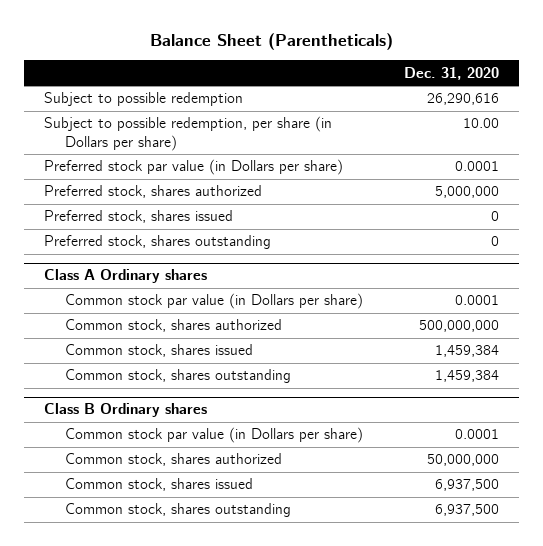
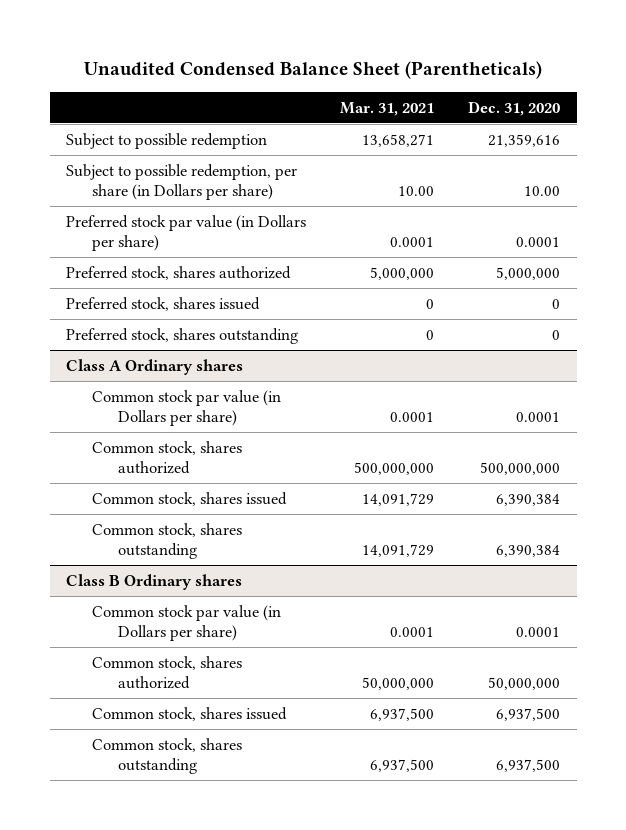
- Balance Sheet (Parentheticals)
+ Unaudited Condensed Balance Sheet (Parentheticals)
- | Dec. 31, 2020
+ | Mar. 31, 2021 | Dec. 31, 2020
- Subject to possible redemption | 26,290,616
+ Subject to possible redemption | 13,658,271 | 21,359,616
@ Class A Ordinary shares
- Common stock, shares issued | 1,459,384
- Common stock, shares outstanding | 1,459,384
+ Common stock, shares issued | 14,091,729 | 6,390,384
+ Common stock, shares outstanding | 14,091,729 | 6,390,384

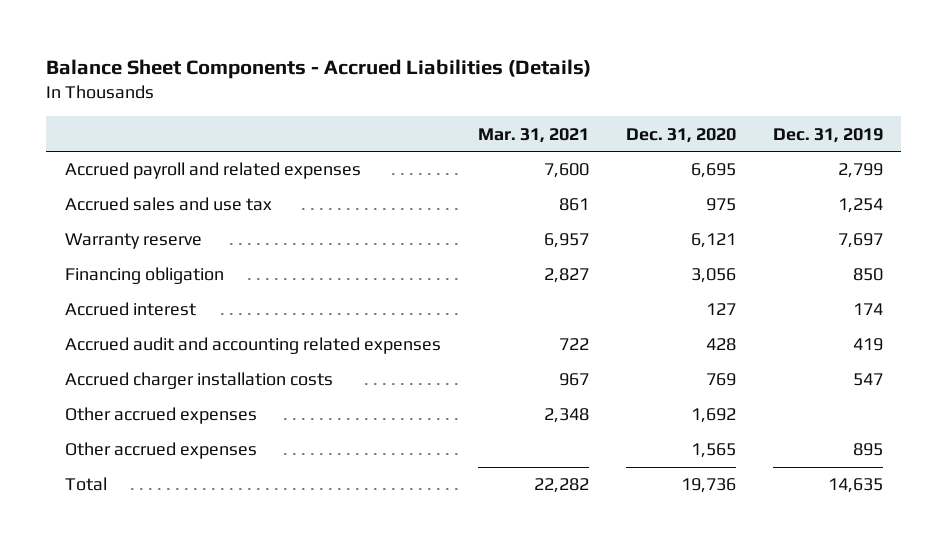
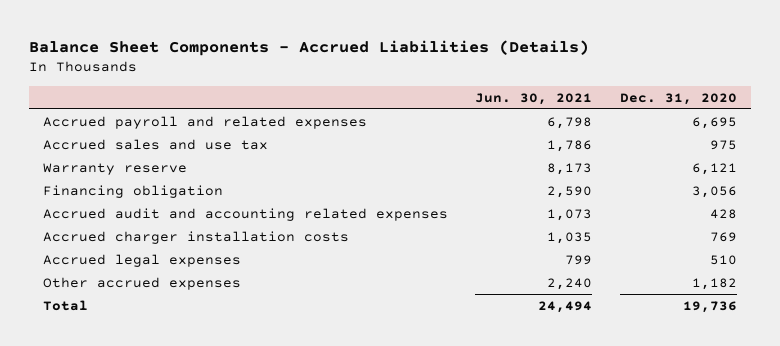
- | Mar. 31, 2021 | Dec. 31, 2020 | Dec. 31, 2019
+ | Jun. 30, 2021 | Dec. 31, 2020
- Accrued interest | | 127 | 174
- Other accrued expenses | 2,348 | 1,692 |
- Other accrued expenses | | 1,565 | 895
+ Accrued legal expenses | 799 | 510
+ Other accrued expenses | 2,240 | 1,182

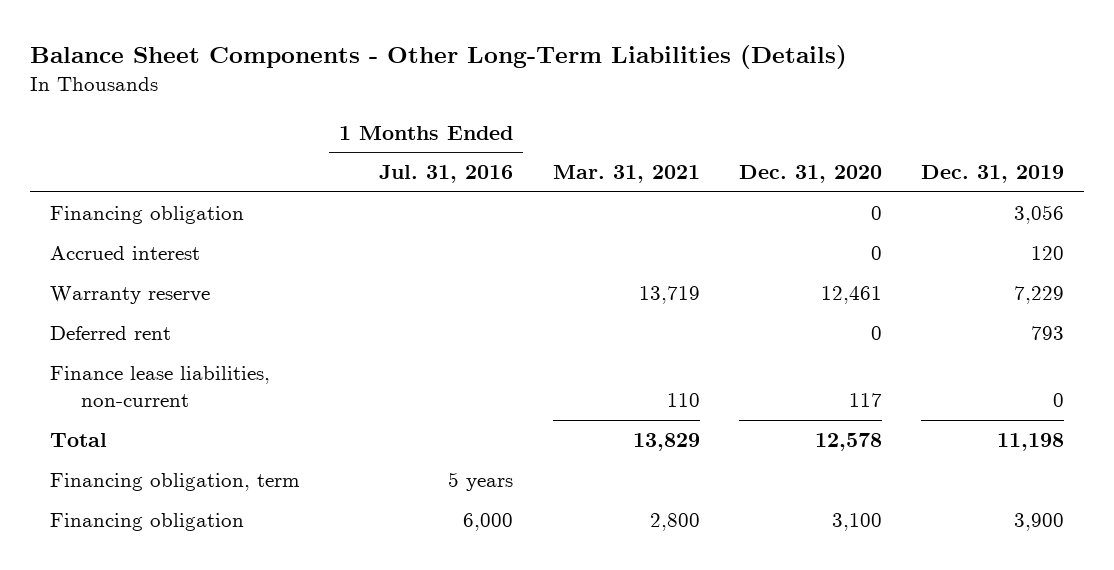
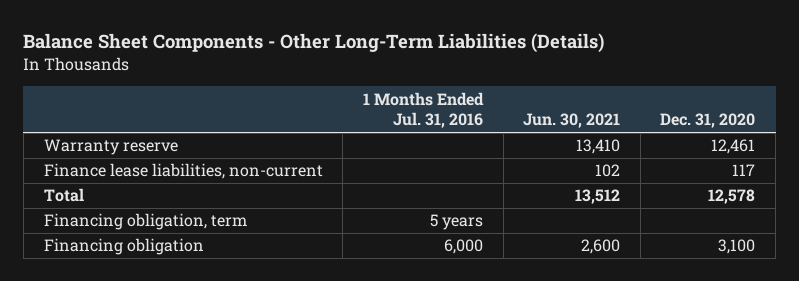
- | 1 Months Ended Jul. 31, 2016 | Mar. 31, 2021 | Dec. 31, 2020 | Dec. 31, 2019
+ | 1 Months Ended Jul. 31, 2016 | Jun. 30, 2021 | Dec. 31, 2020
- Financing obligation | | | 0 | 3,056
- Accrued interest | | | 0 | 120
- Deferred rent | | | 0 | 793

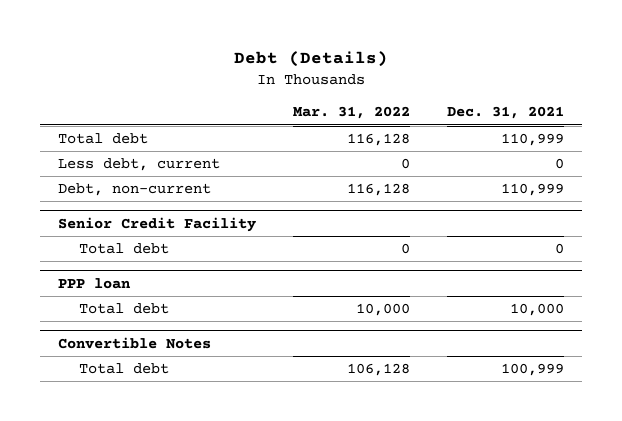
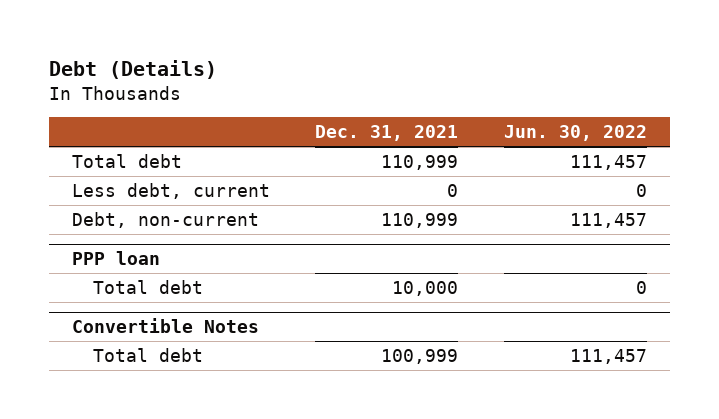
- | Mar. 31, 2022 | Dec. 31, 2021
+ | Dec. 31, 2021 | Jun. 30, 2022
- Senior Credit Facility
- Total debt | 0 | 0

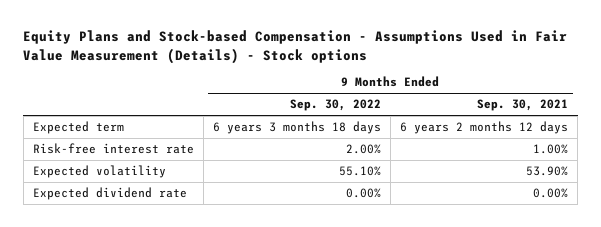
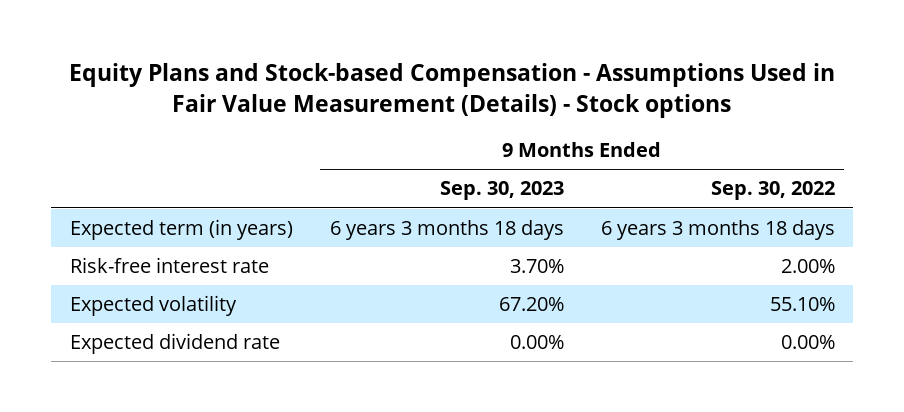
- | 9 Months Ended Sep. 30, 2022 | 9 Months Ended Sep. 30, 2021
+ | 9 Months Ended Sep. 30, 2023 | 9 Months Ended Sep. 30, 2022
- Expected term | 6 years 3 months 18 days | 6 years 2 months 12 days
+ Expected term (in years) | 6 years 3 months 18 days | 6 years 3 months 18 days

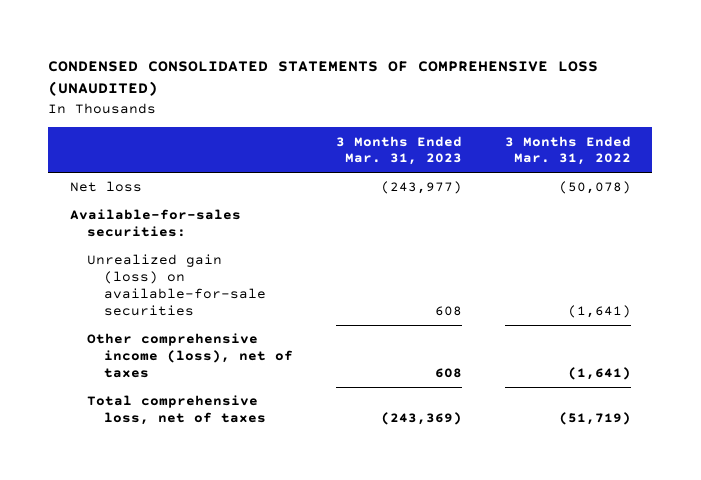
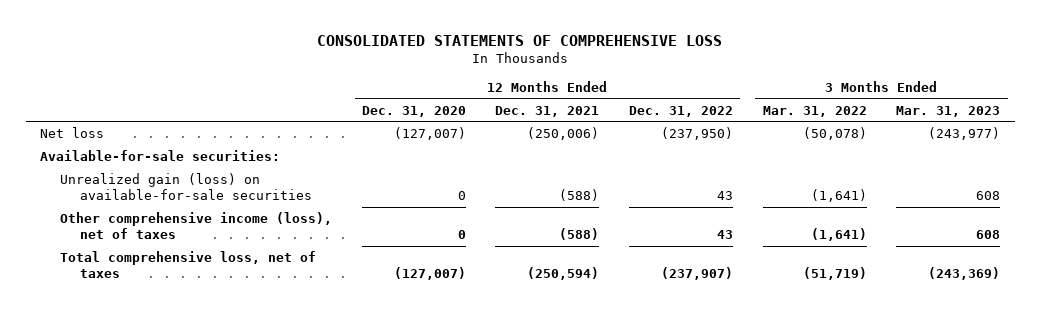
- CONDENSED CONSOLIDATED STATEMENTS OF COMPREHENSIVE LOSS (UNAUDITED)
+ CONSOLIDATED STATEMENTS OF COMPREHENSIVE LOSS
- | 3 Months Ended Mar. 31, 2023 | 3 Months Ended Mar. 31, 2022
+ | 12 Months Ended Dec. 31, 2020 | 12 Months Ended Dec. 31, 2021 | 12 Months Ended Dec. 31, 2022 | 3 Months Ended Mar. 31, 2022 | 3 Months Ended Mar. 31, 2023
- Available-for-sales securities:
+ Available-for-sale securities:

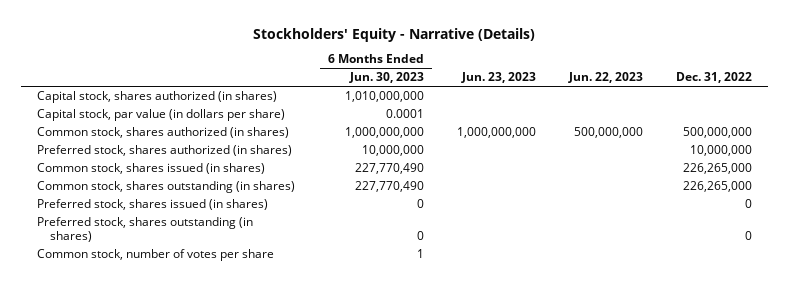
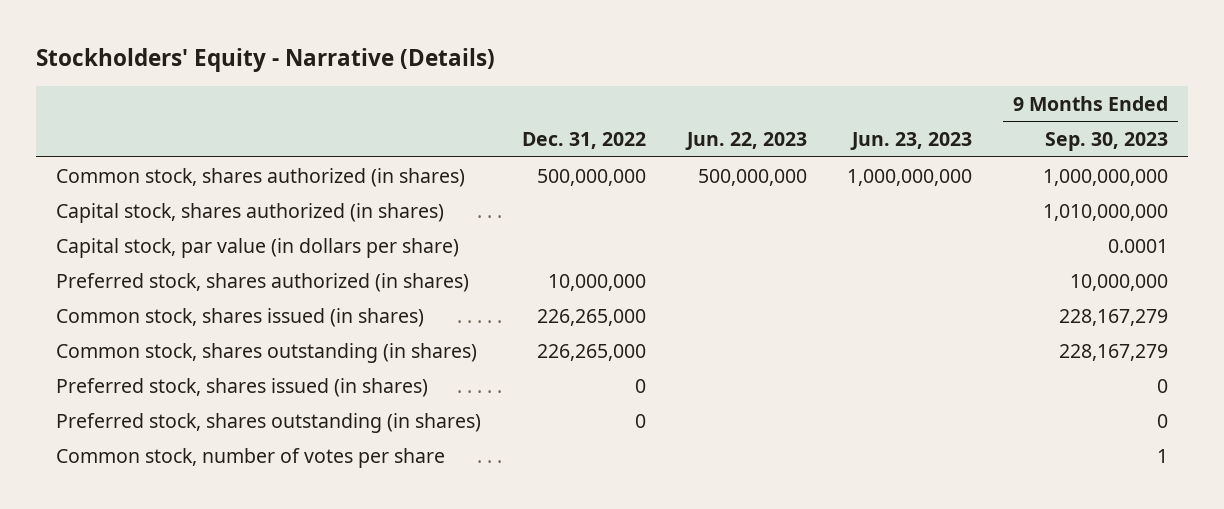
- | 6 Months Ended Jun. 30, 2023 | Jun. 23, 2023 | Jun. 22, 2023 | Dec. 31, 2022
+ | Dec. 31, 2022 | Jun. 22, 2023 | Jun. 23, 2023 | 9 Months Ended Sep. 30, 2023
moved up: Common stock, shares authorized (in shares) | 500,000,000 | 500,000,000 | 1,000,000,000 | 1,000,000,000

